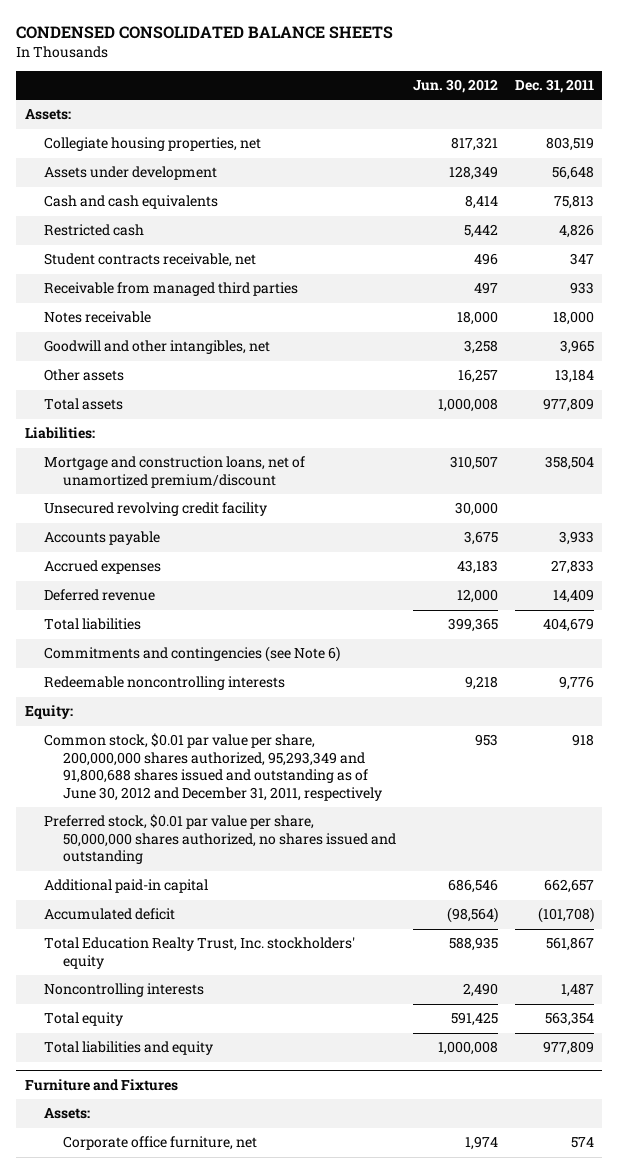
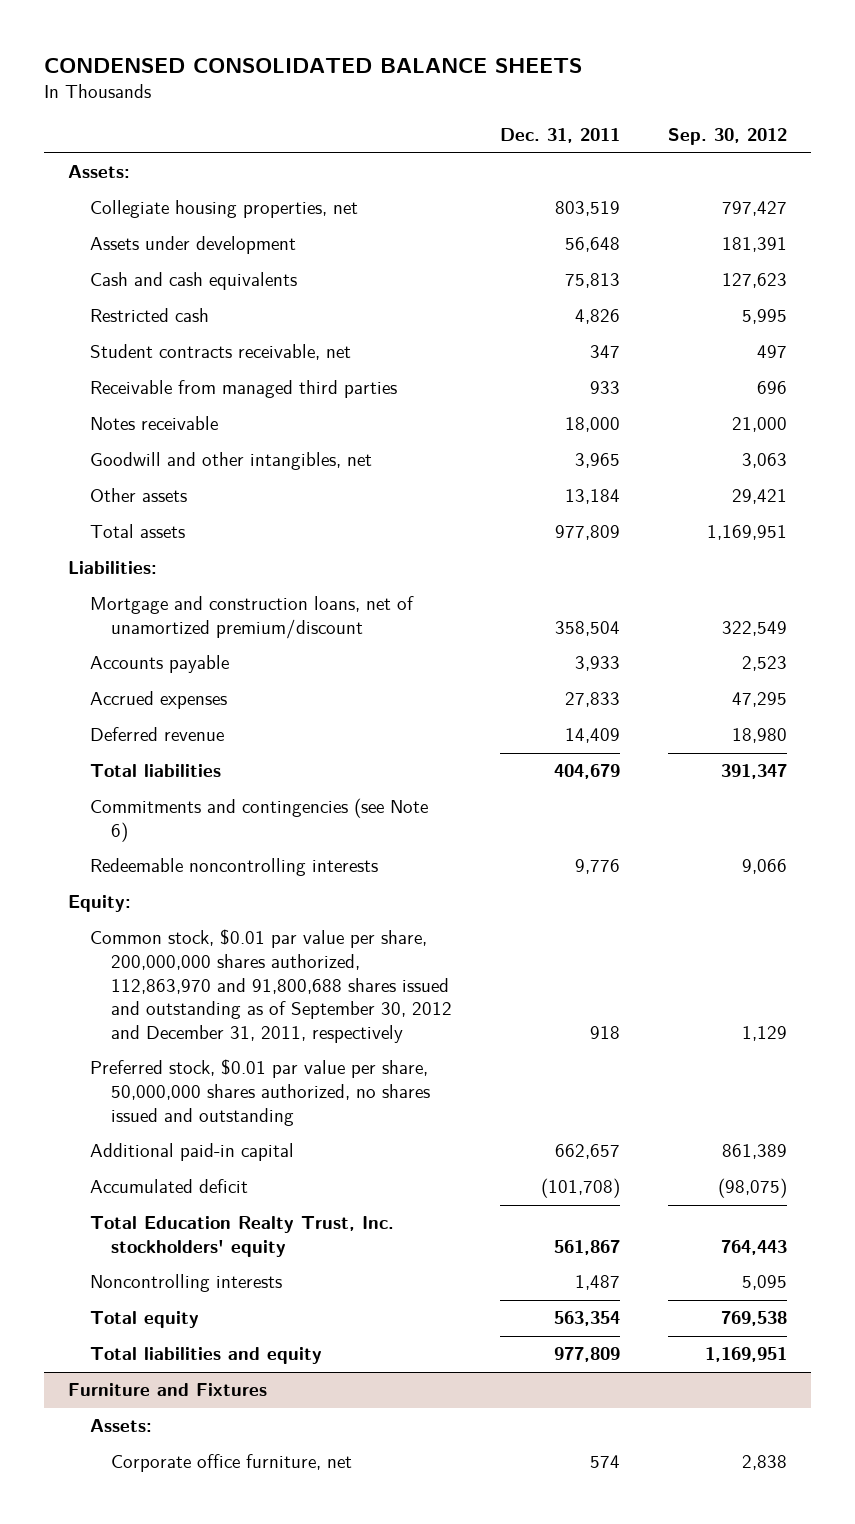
- | Jun. 30, 2012 | Dec. 31, 2011
+ | Dec. 31, 2011 | Sep. 30, 2012
- Unsecured revolving credit facility | 30,000 |
- Common stock, $0.01 par value per share, 200,000,000 shares authorized, 95,293,349 and 91,800,688 shares issued and outstanding as of June 30, 2012 and December 31, 2011, respectively | 953 | 918
+ Common stock, $0.01 par value per share, 200,000,000 shares authorized, 112,863,970 and 91,800,688 shares issued and outstanding as of September 30, 2012 and December 31, 2011, respectively | 918 | 1,129

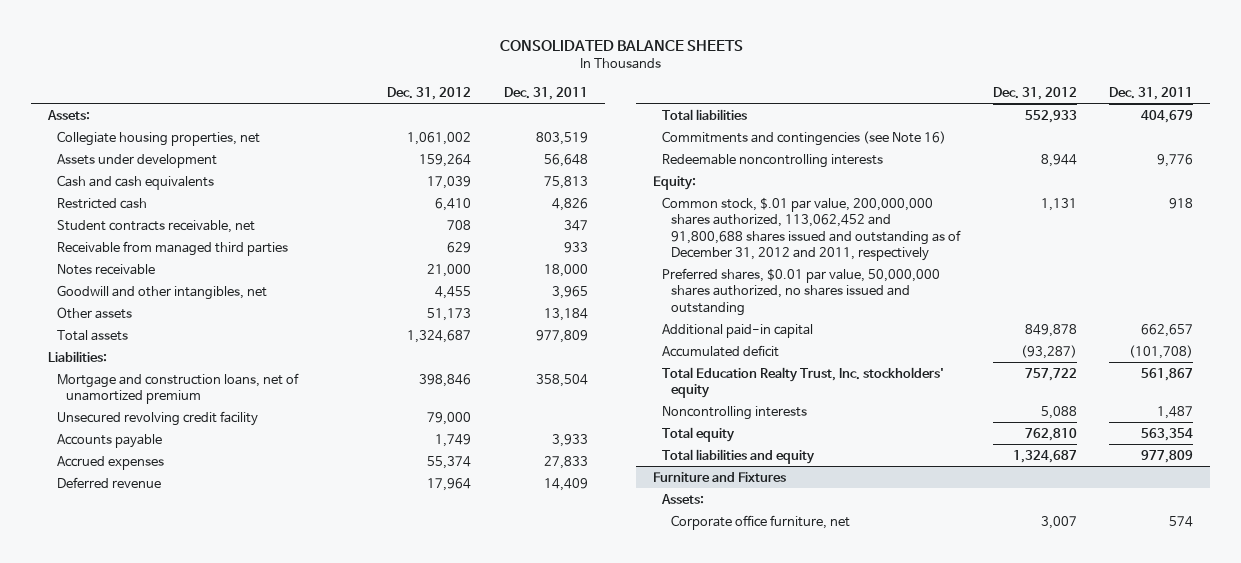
- CONDENSED CONSOLIDATED BALANCE SHEETS
+ CONSOLIDATED BALANCE SHEETS
- | Dec. 31, 2011 | Sep. 30, 2012
+ | Dec. 31, 2012 | Dec. 31, 2011
- Mortgage and construction loans, net of unamortized premium/discount | 358,504 | 322,549
+ Mortgage and construction loans, net of unamortized premium | 398,846 | 358,504
+ Unsecured revolving credit facility | 79,000 |
- Commitments and contingencies (see Note 6)
+ Commitments and contingencies (see Note 16)
- Common stock, $0.01 par value per share, 200,000,000 shares authorized, 112,863,970 and 91,800,688 shares issued and outstanding as of September 30, 2012 and December 31, 2011, respectively | 918 | 1,129
- Preferred stock, $0.01 par value per share, 50,000,000 shares authorized, no shares issued and outstanding
+ Common stock, $.01 par value, 200,000,000 shares authorized, 113,062,452 and 91,800,688 shares issued and outstanding as of December 31, 2012 and 2011, respectively | 1,131 | 918
+ Preferred shares, $0.01 par value, 50,000,000 shares authorized, no shares issued and outstanding

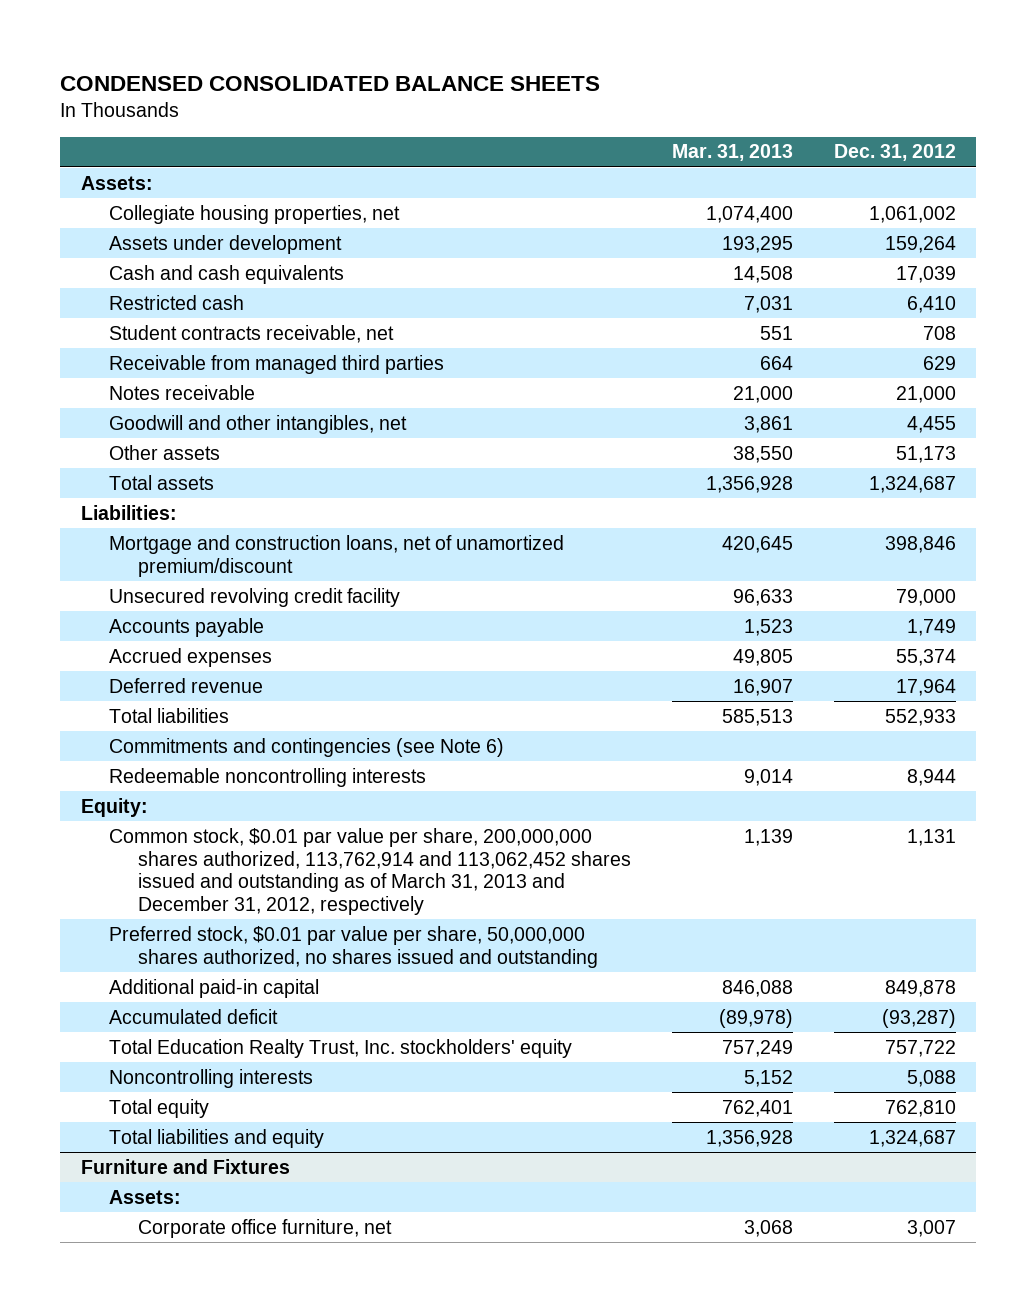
- CONSOLIDATED BALANCE SHEETS
+ CONDENSED CONSOLIDATED BALANCE SHEETS
- | Dec. 31, 2012 | Dec. 31, 2011
+ | Mar. 31, 2013 | Dec. 31, 2012
- Mortgage and construction loans, net of unamortized premium | 398,846 | 358,504
+ Mortgage and construction loans, net of unamortized premium/discount | 420,645 | 398,846
- Commitments and contingencies (see Note 16)
+ Commitments and contingencies (see Note 6)
- Common stock, $.01 par value, 200,000,000 shares authorized, 113,062,452 and 91,800,688 shares issued and outstanding as of December 31, 2012 and 2011, respectively | 1,131 | 918
- Preferred shares, $0.01 par value, 50,000,000 shares authorized, no shares issued and outstanding
+ Common stock, $0.01 par value per share, 200,000,000 shares authorized, 113,762,914 and 113,062,452 shares issued and outstanding as of March 31, 2013 and December 31, 2012, respectively | 1,139 | 1,131
+ Preferred stock, $0.01 par value per share, 50,000,000 shares authorized, no shares issued and outstanding

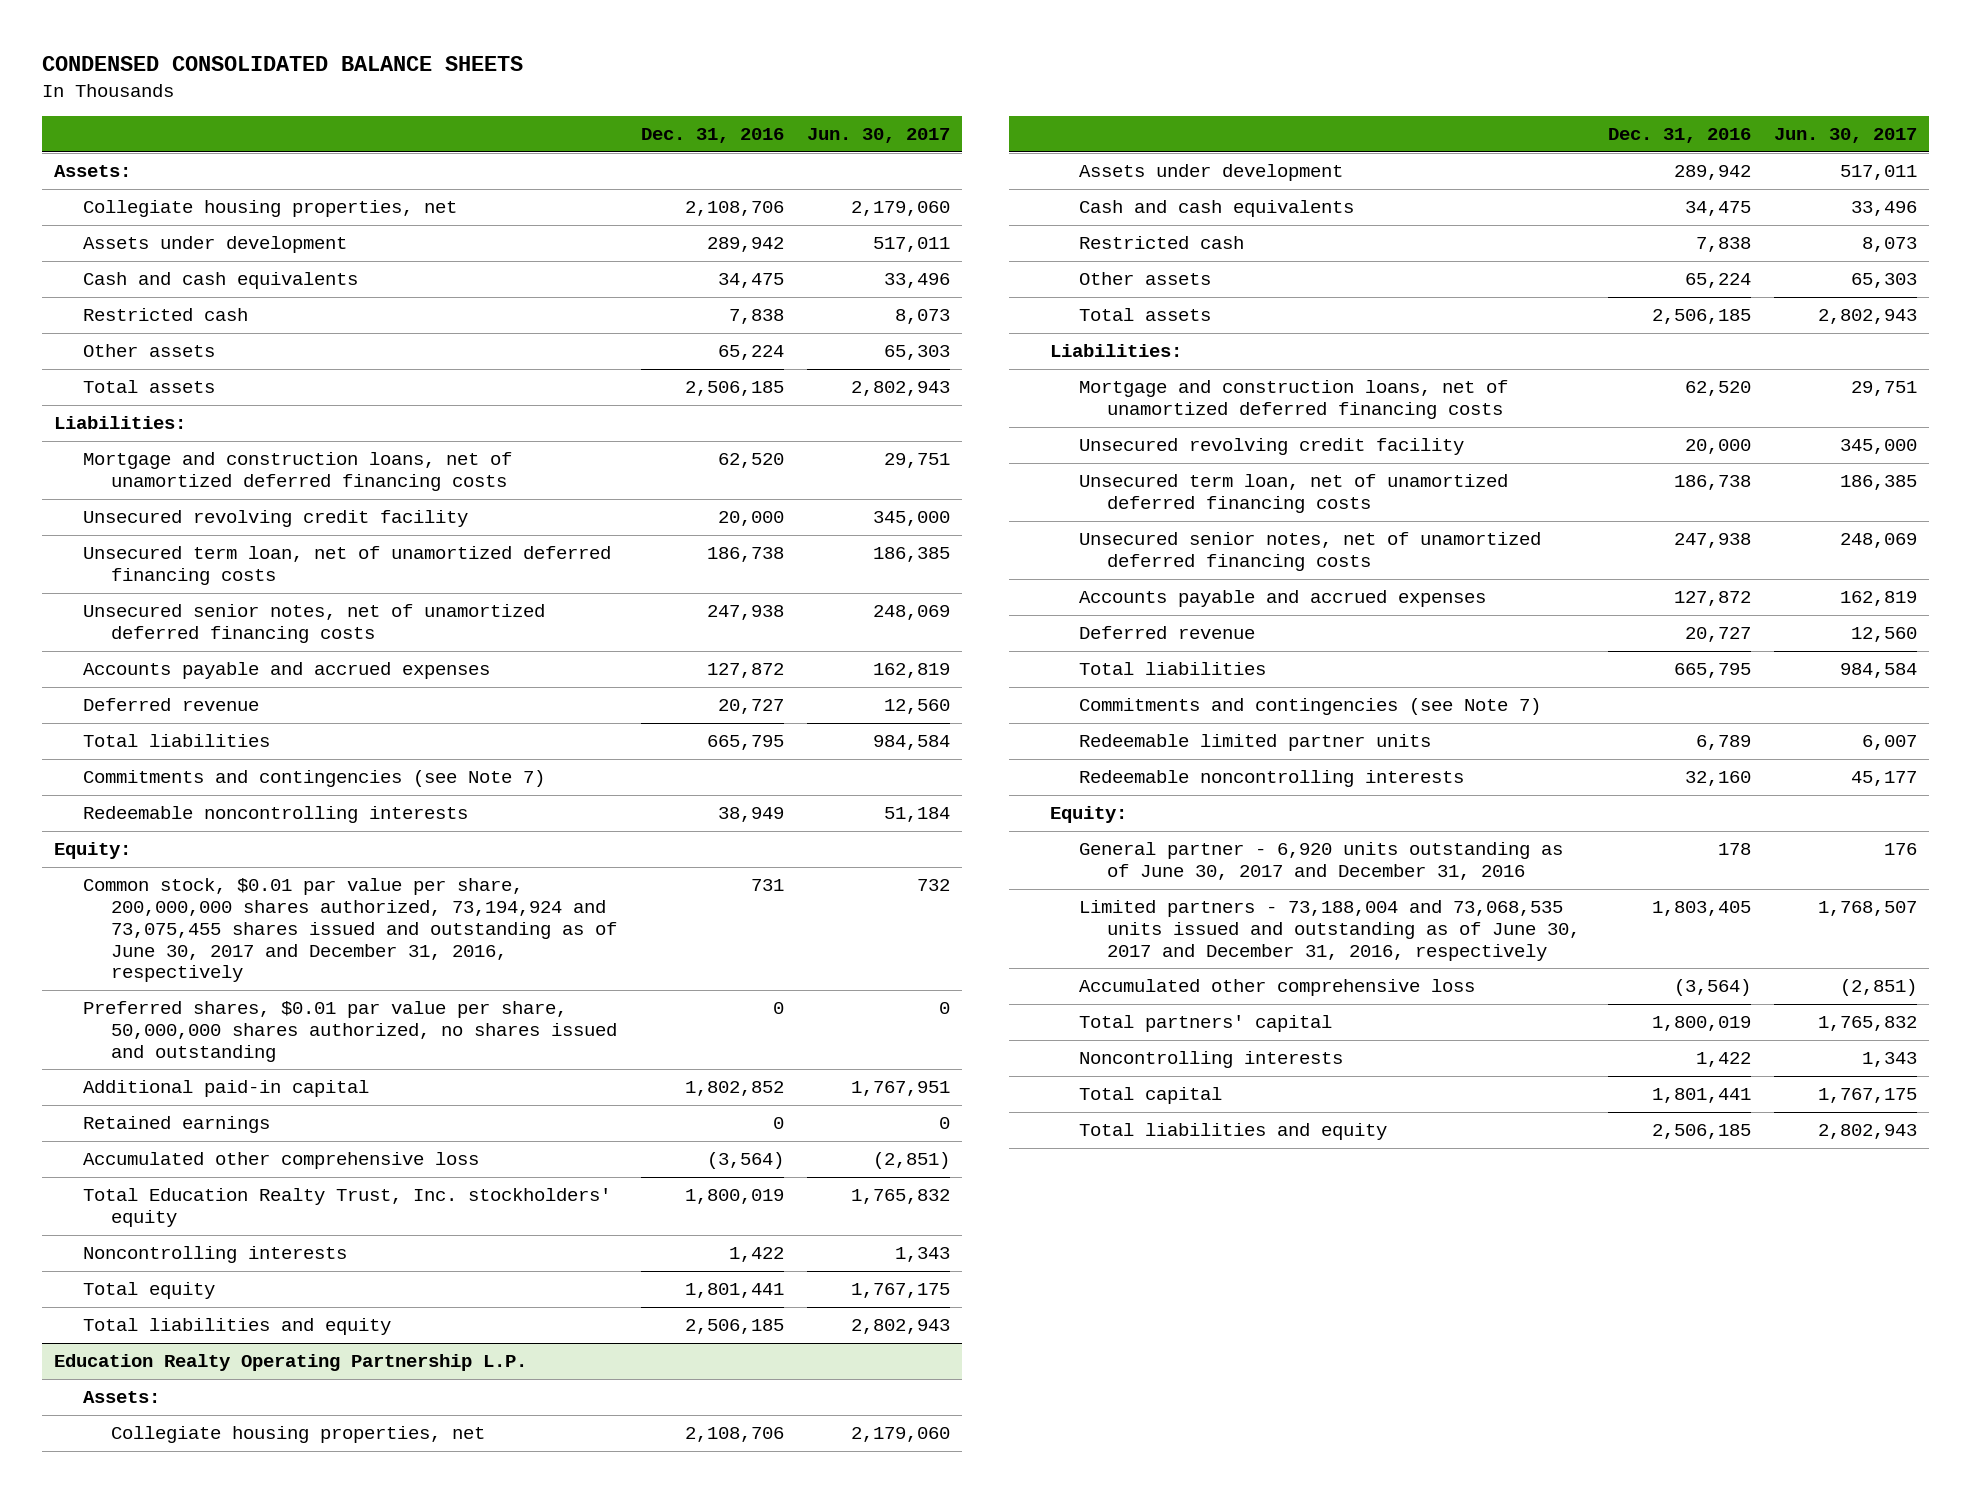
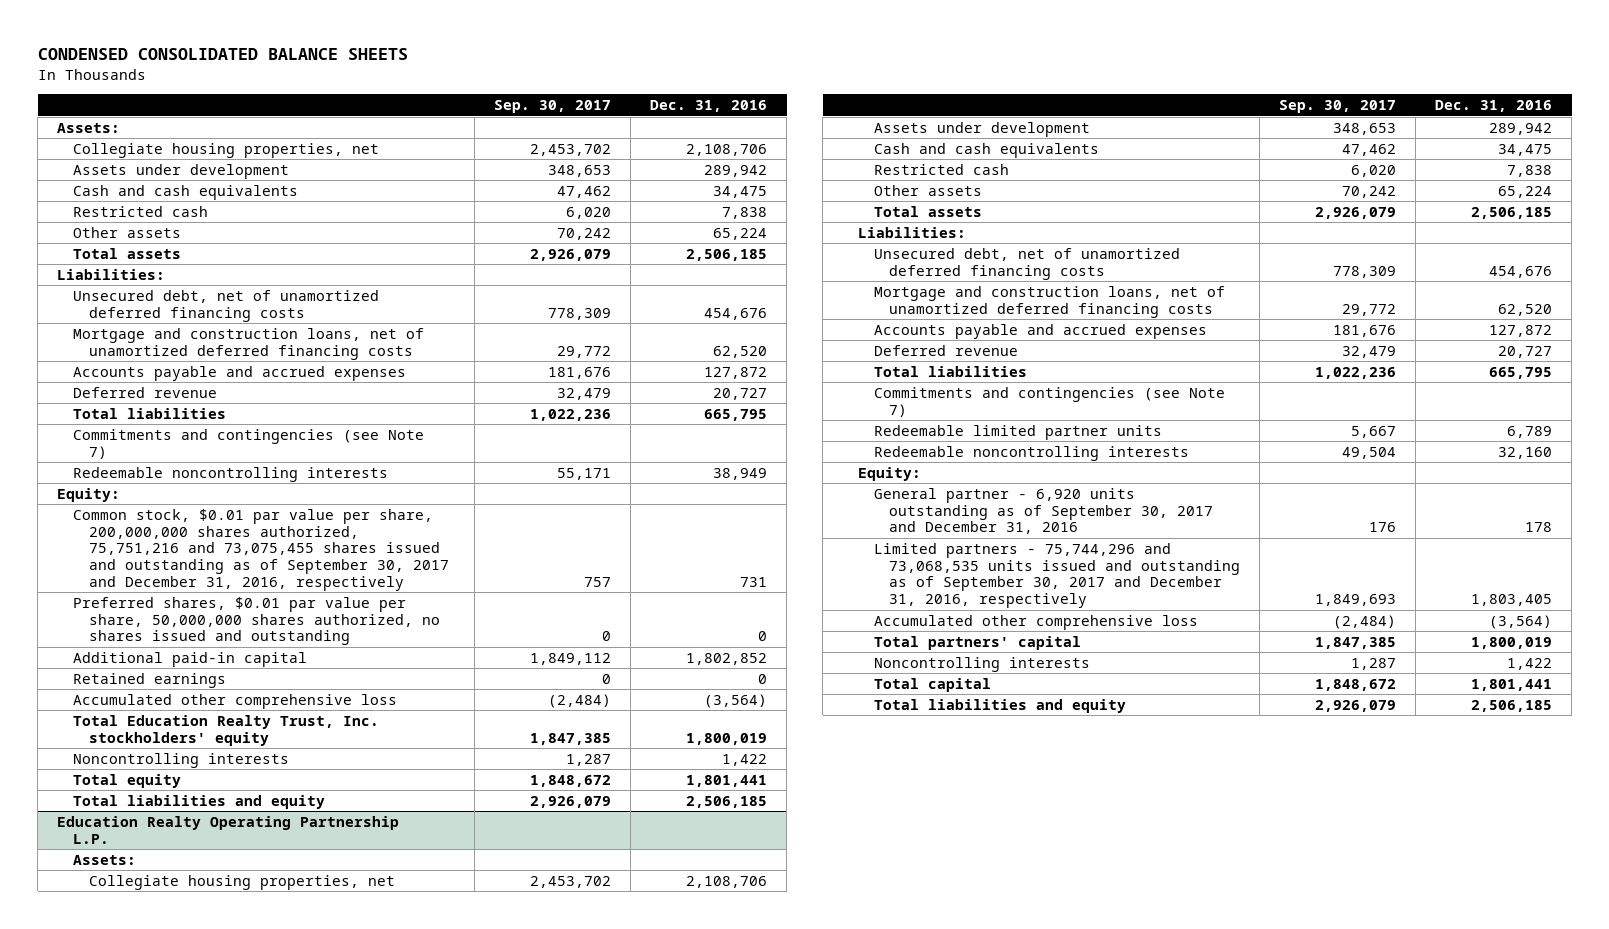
- | Dec. 31, 2016 | Jun. 30, 2017
+ | Sep. 30, 2017 | Dec. 31, 2016
+ Unsecured debt, net of unamortized deferred financing costs | 778,309 | 454,676
- Unsecured revolving credit facility | 20,000 | 345,000
- Unsecured term loan, net of unamortized deferred financing costs | 186,738 | 186,385
- Unsecured senior notes, net of unamortized deferred financing costs | 247,938 | 248,069
- Common stock, $0.01 par value per share, 200,000,000 shares authorized, 73,194,924 and 73,075,455 shares issued and outstanding as of June 30, 2017 and December 31, 2016, respectively | 731 | 732
+ Common stock, $0.01 par value per share, 200,000,000 shares authorized, 75,751,216 and 73,075,455 shares issued and outstanding as of September 30, 2017 and December 31, 2016, respectively | 757 | 731
@ Education Realty Operating Partnership L.P.
+ Unsecured debt, net of unamortized deferred financing costs | 778,309 | 454,676
- Unsecured revolving credit facility | 20,000 | 345,000
- Unsecured term loan, net of unamortized deferred financing costs | 186,738 | 186,385
- Unsecured senior notes, net of unamortized deferred financing costs | 247,938 | 248,069
- General partner - 6,920 units outstanding as of June 30, 2017 and December 31, 2016 | 178 | 176
- Limited partners - 73,188,004 and 73,068,535 units issued and outstanding as of June 30, 2017 and December 31, 2016, respectively | 1,803,405 | 1,768,507
+ General partner - 6,920 units outstanding as of September 30, 2017 and December 31, 2016 | 176 | 178
+ Limited partners - 75,744,296 and 73,068,535 units issued and outstanding as of September 30, 2017 and December 31, 2016, respectively | 1,849,693 | 1,803,405

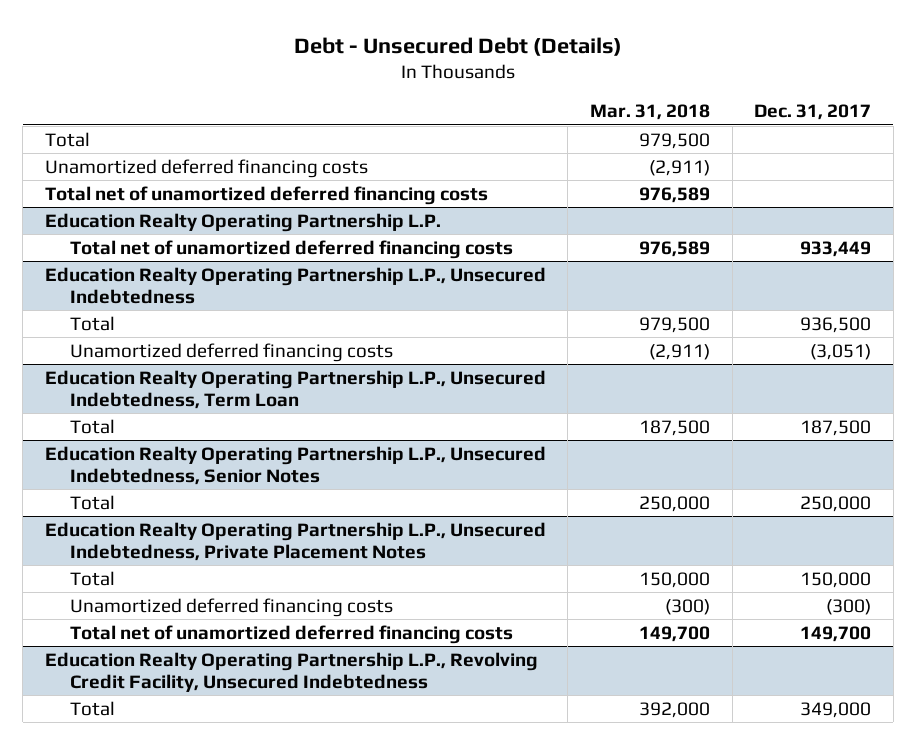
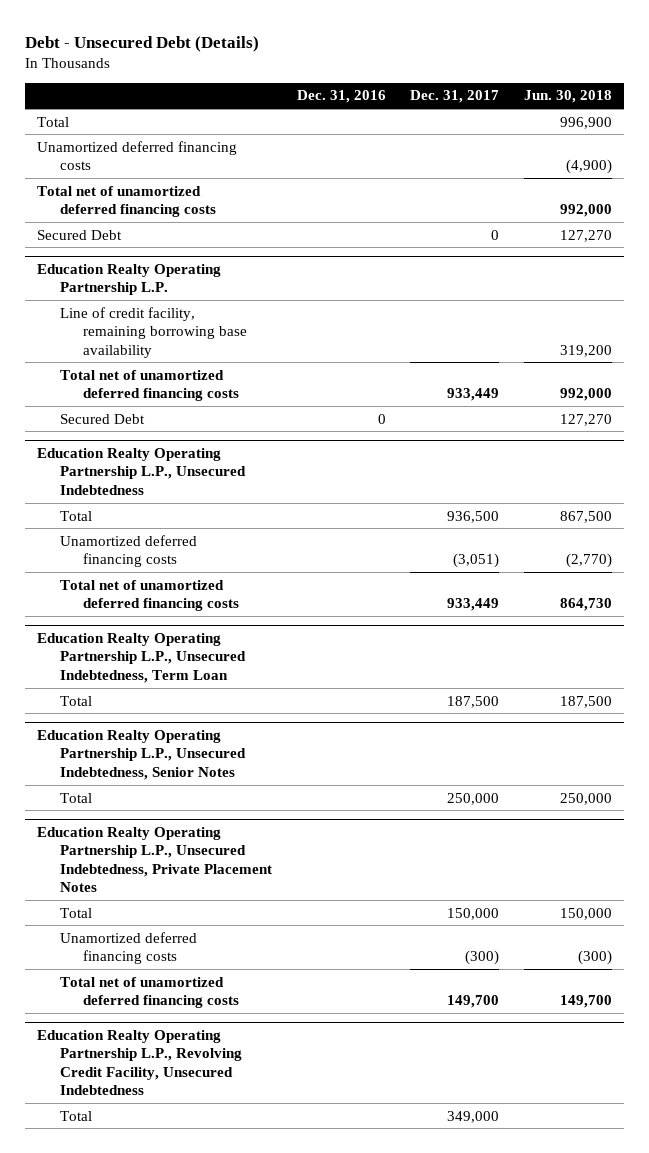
- | Mar. 31, 2018 | Dec. 31, 2017
+ | Dec. 31, 2016 | Dec. 31, 2017 | Jun. 30, 2018
+ Secured Debt | | 0 | 127,270
@ Education Realty Operating Partnership L.P.
+ Line of credit facility, remaining borrowing base availability | | | 319,200
+ Secured Debt | 0 | | 127,270
@ Education Realty Operating Partnership L.P., Unsecured Indebtedness
+ Total net of unamortized deferred financing costs | | 933,449 | 864,730

